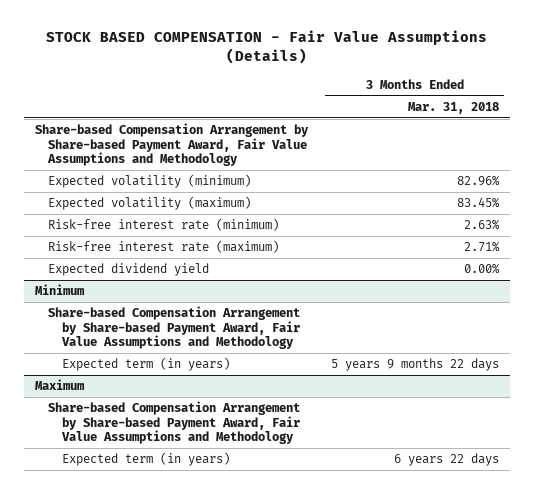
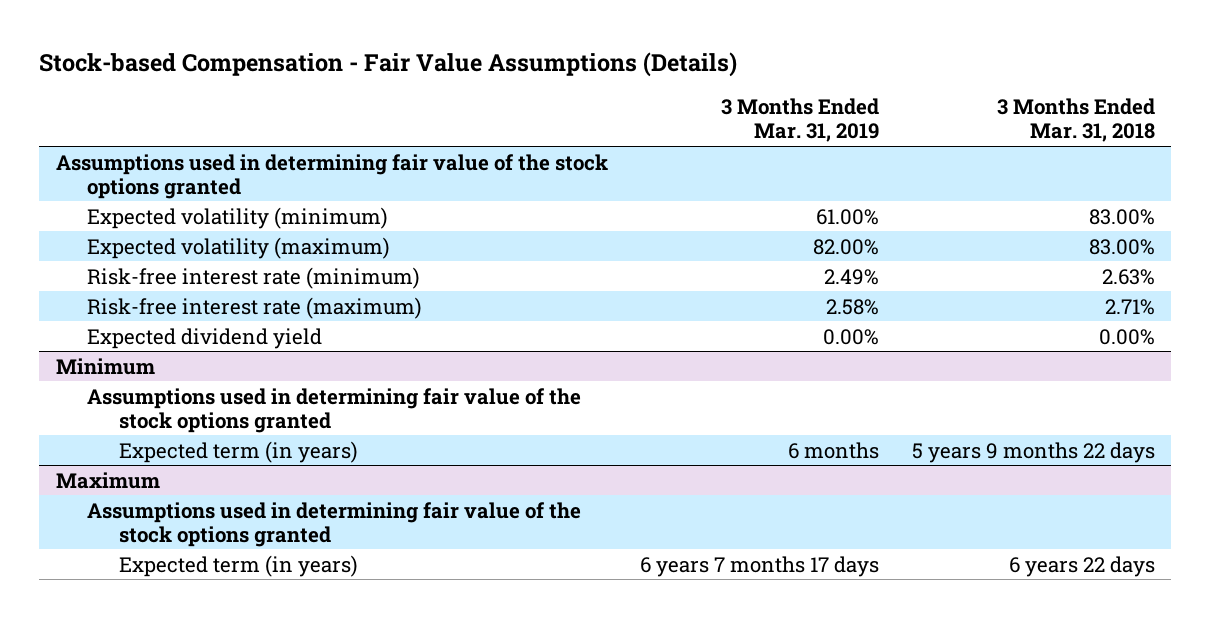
- STOCK BASED COMPENSATION - Fair Value Assumptions (Details)
+ Stock-based Compensation - Fair Value Assumptions (Details)
- | 3 Months Ended Mar. 31, 2018
+ | 3 Months Ended Mar. 31, 2019 | 3 Months Ended Mar. 31, 2018
- Share-based Compensation Arrangement by Share-based Payment Award, Fair Value Assumptions and Methodology
- Expected volatility (minimum) | 82.96%
- Expected volatility (maximum) | 83.45%
+ Assumptions used in determining fair value of the stock options granted
+ Expected volatility (minimum) | 61.00% | 83.00%
+ Expected volatility (maximum) | 82.00% | 83.00%
@ Minimum
- Share-based Compensation Arrangement by Share-based Payment Award, Fair Value Assumptions and Methodology
+ Assumptions used in determining fair value of the stock options granted
@ Maximum
- Share-based Compensation Arrangement by Share-based Payment Award, Fair Value Assumptions and Methodology
+ Assumptions used in determining fair value of the stock options granted

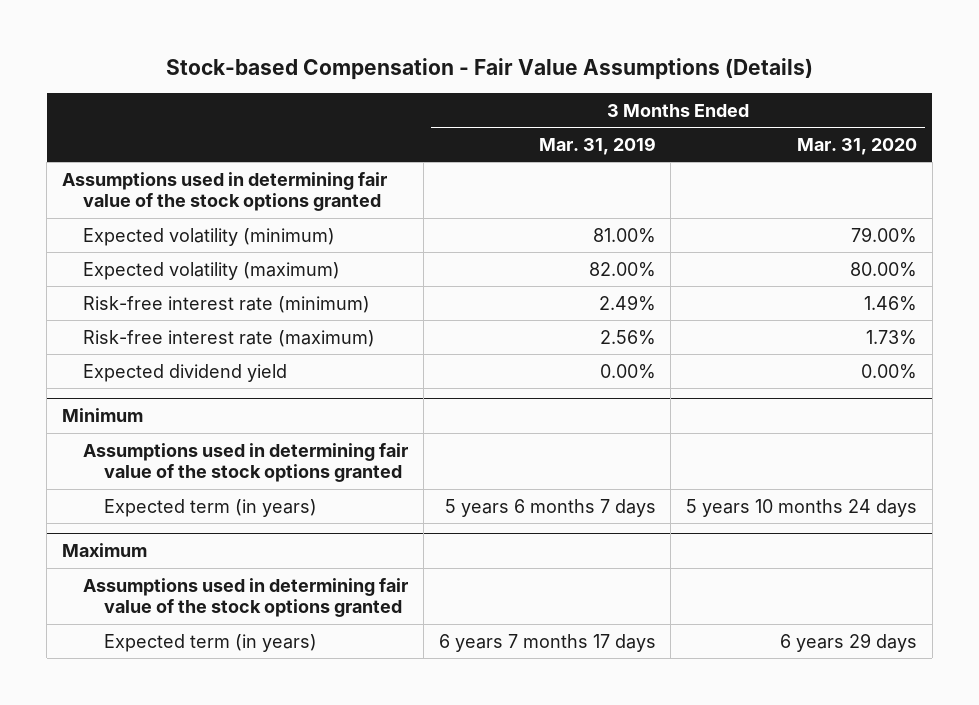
- | 3 Months Ended Mar. 31, 2019 | 3 Months Ended Mar. 31, 2018
+ | 3 Months Ended Mar. 31, 2019 | 3 Months Ended Mar. 31, 2020
- Expected volatility (minimum) | 61.00% | 83.00%
+ Expected volatility (minimum) | 81.00% | 79.00%
- Risk-free interest rate (maximum) | 2.58% | 2.71%
+ Risk-free interest rate (maximum) | 2.56% | 1.73%
@ Minimum
- Expected term (in years) | 6 months | 5 years 9 months 22 days
+ Expected term (in years) | 5 years 6 months 7 days | 5 years 10 months 24 days

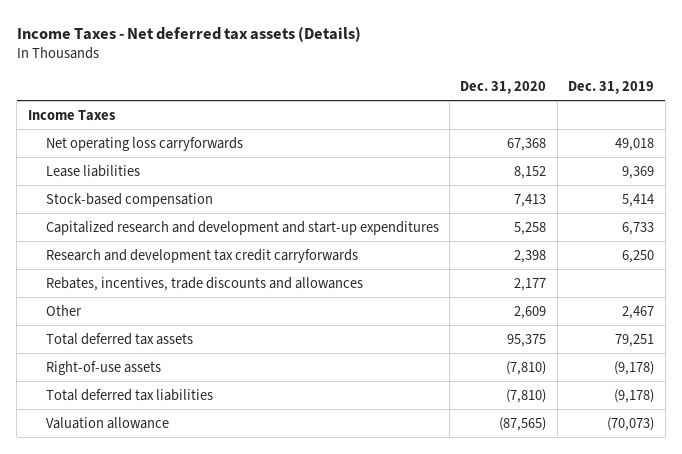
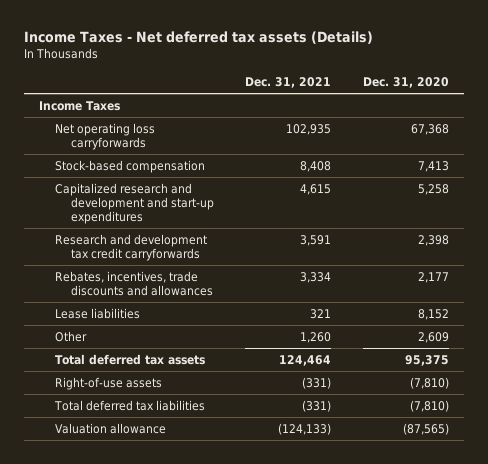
- | Dec. 31, 2020 | Dec. 31, 2019
+ | Dec. 31, 2021 | Dec. 31, 2020
moved down: Lease liabilities | 321 | 8,152

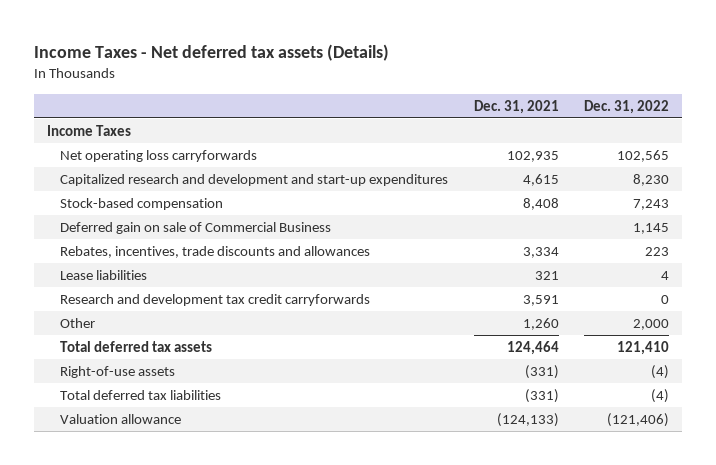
- | Dec. 31, 2021 | Dec. 31, 2020
+ | Dec. 31, 2021 | Dec. 31, 2022
moved down: Stock-based compensation | 8,408 | 7,243
+ Deferred gain on sale of Commercial Business | | 1,145
moved down: Research and development tax credit carryforwards | 3,591 | 0

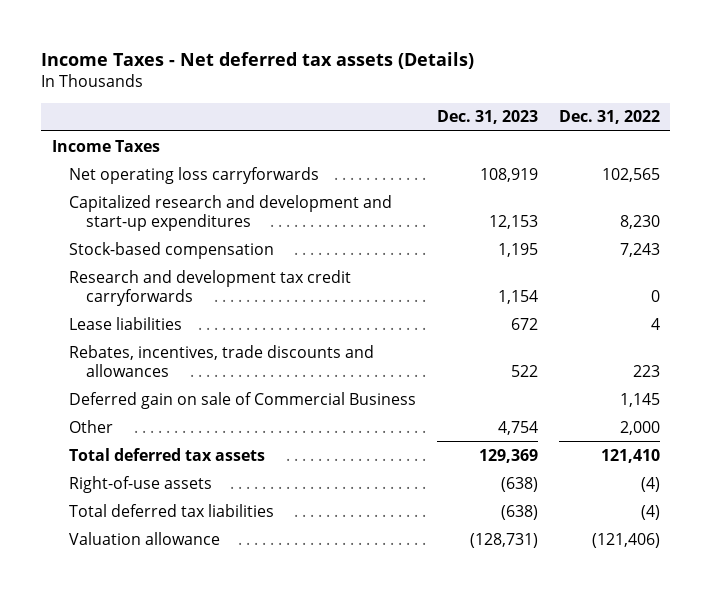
- | Dec. 31, 2021 | Dec. 31, 2022
+ | Dec. 31, 2023 | Dec. 31, 2022
moved down: Lease liabilities | 672 | 4
moved down: Rebates, incentives, trade discounts and allowances | 522 | 223
moved down: Deferred gain on sale of Commercial Business | | 1,145

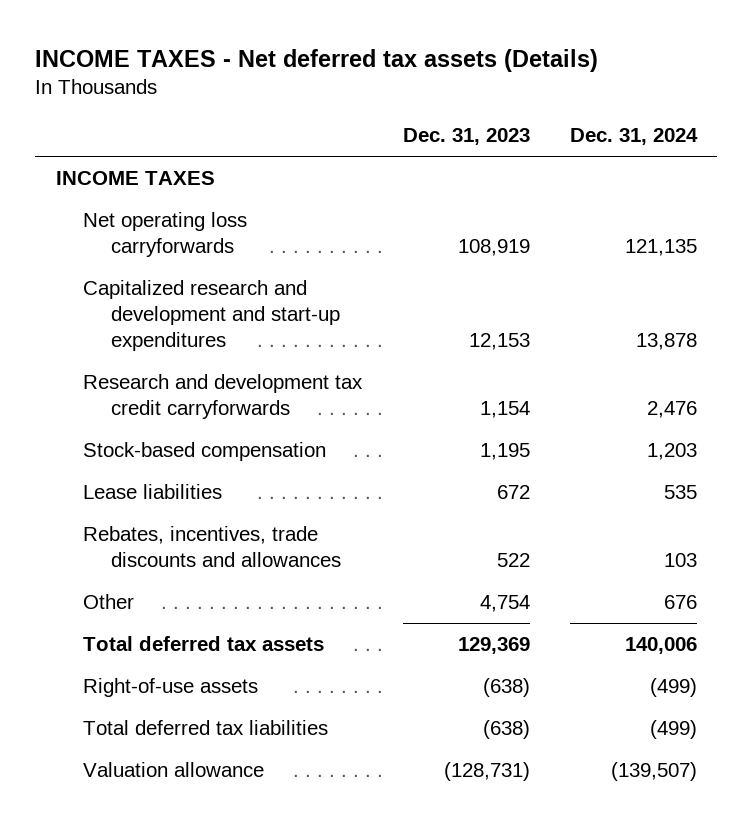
- Income Taxes - Net deferred tax assets (Details)
+ INCOME TAXES - Net deferred tax assets (Details)
- | Dec. 31, 2023 | Dec. 31, 2022
+ | Dec. 31, 2023 | Dec. 31, 2024
- Income Taxes
+ INCOME TAXES
moved down: Stock-based compensation | 1,195 | 1,203
- Deferred gain on sale of Commercial Business | | 1,145

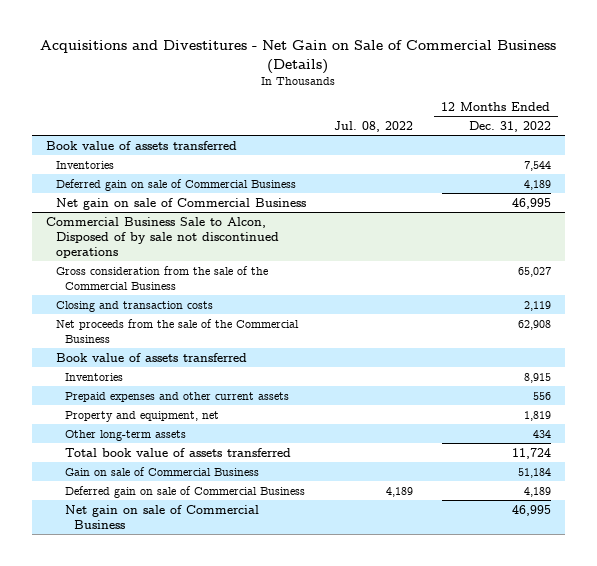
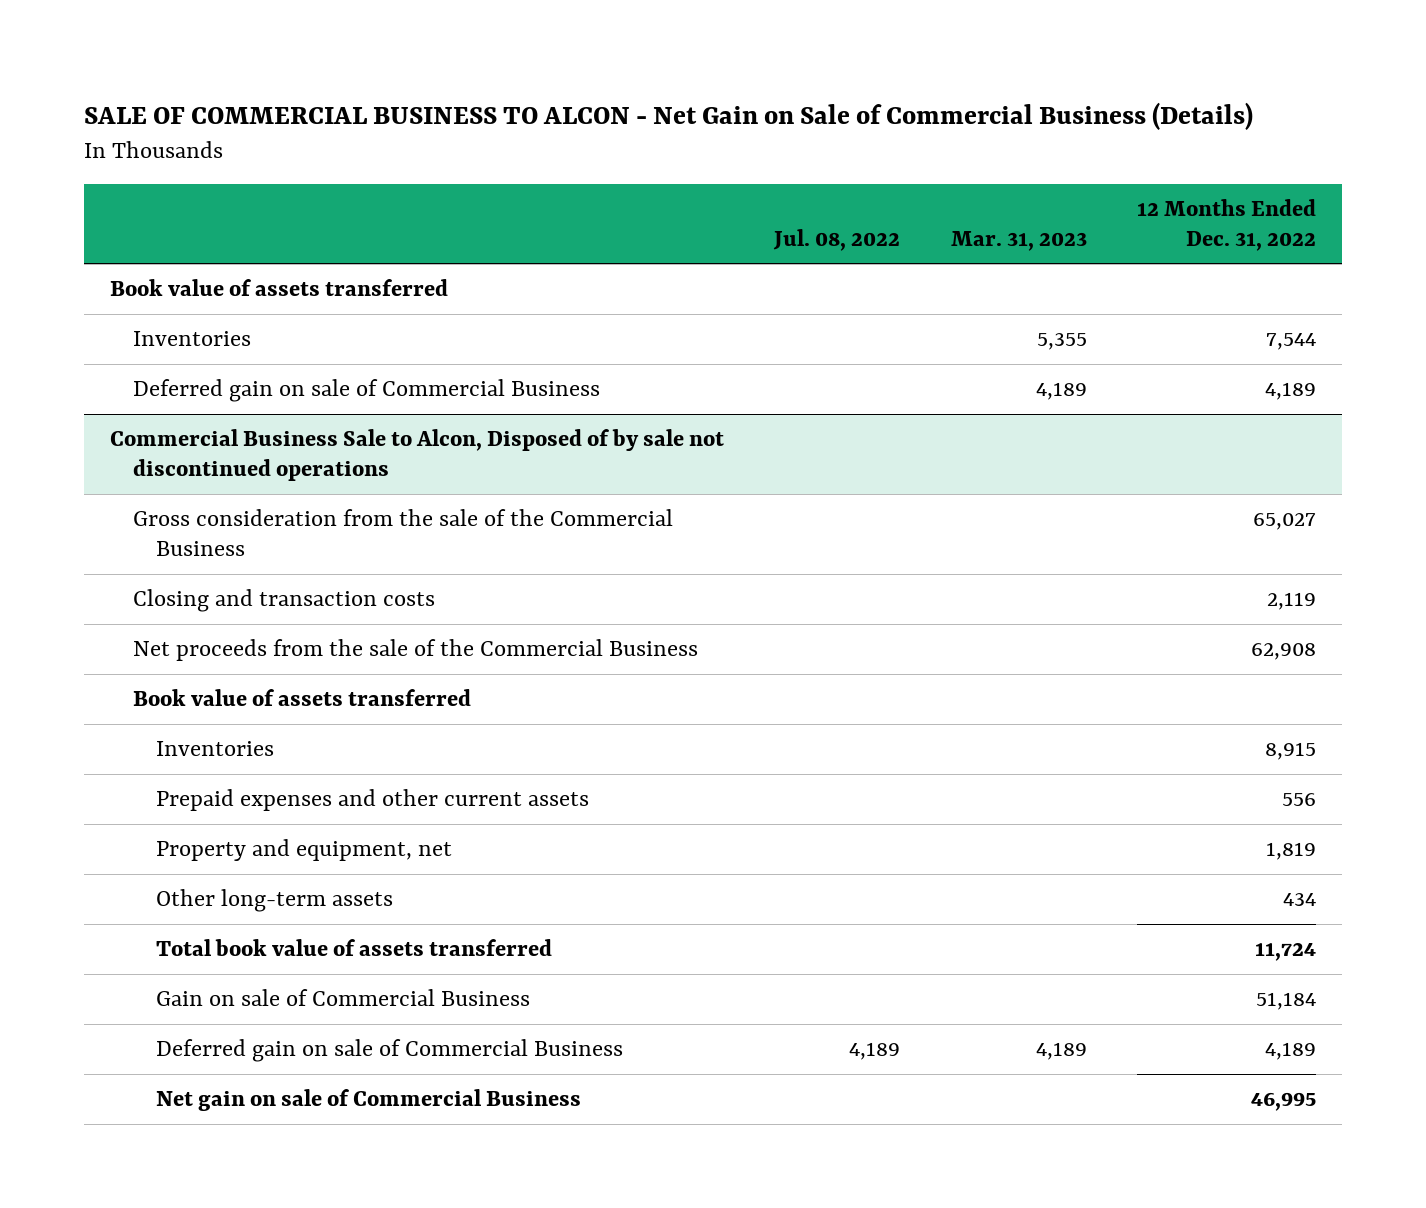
- Acquisitions and Divestitures - Net Gain on Sale of Commercial Business (Details)
+ SALE OF COMMERCIAL BUSINESS TO ALCON - Net Gain on Sale of Commercial Business (Details)
- | Jul. 08, 2022 | 12 Months Ended Dec. 31, 2022
+ | Jul. 08, 2022 | Mar. 31, 2023 | 12 Months Ended Dec. 31, 2022
- Net gain on sale of Commercial Business | | 46,995

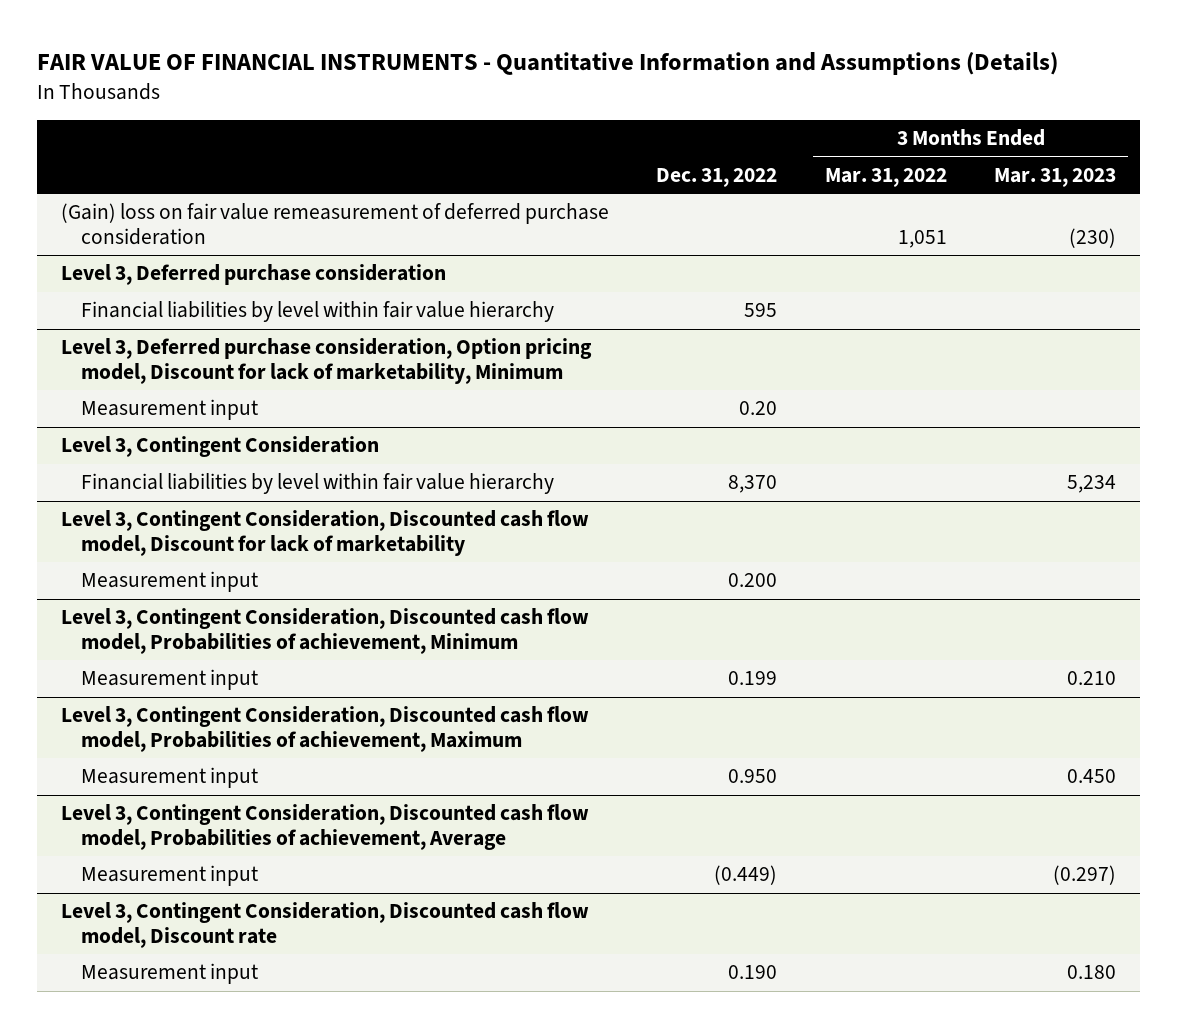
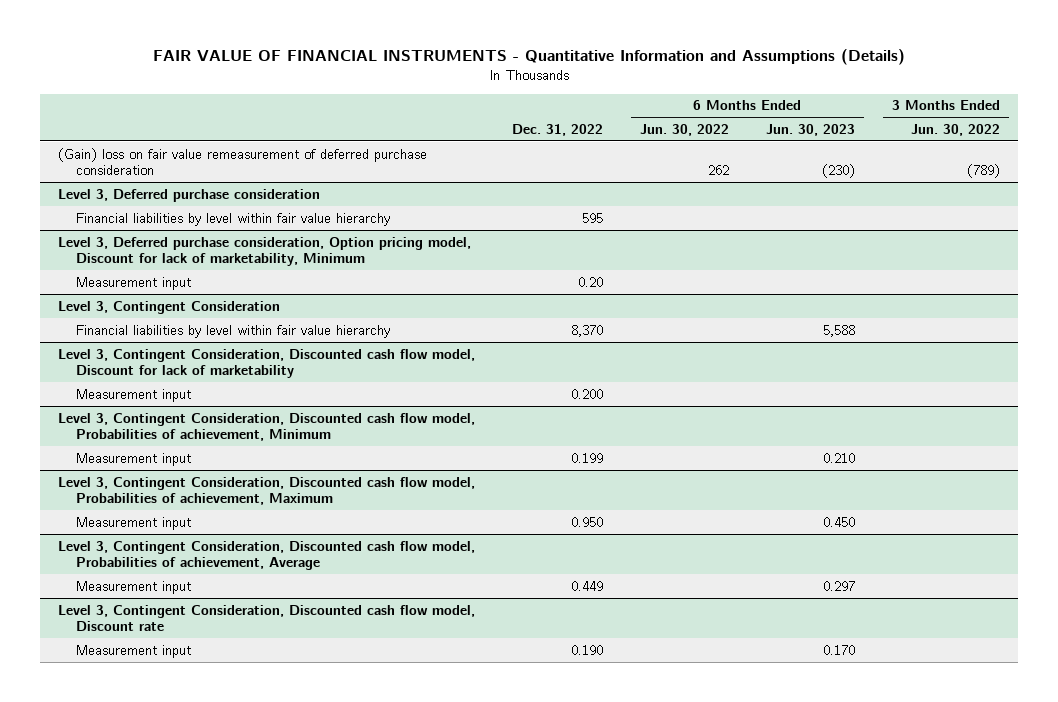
- | Dec. 31, 2022 | 3 Months Ended Mar. 31, 2022 | 3 Months Ended Mar. 31, 2023
+ | Dec. 31, 2022 | 6 Months Ended Jun. 30, 2022 | 6 Months Ended Jun. 30, 2023 | 3 Months Ended Jun. 30, 2022
@ Level 3, Contingent Consideration, Discounted cash flow model, Probabilities of achievement, Average
- Measurement input | (0.449) | | (0.297)
+ Measurement input | 0.449 | | 0.297 |

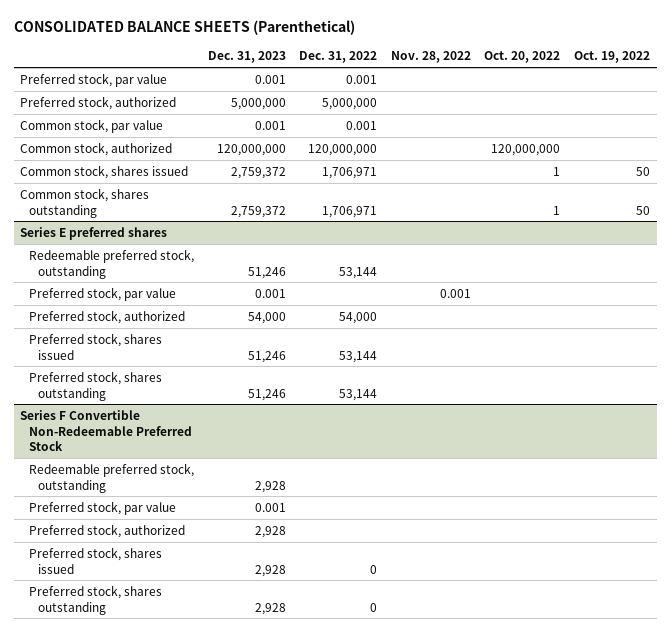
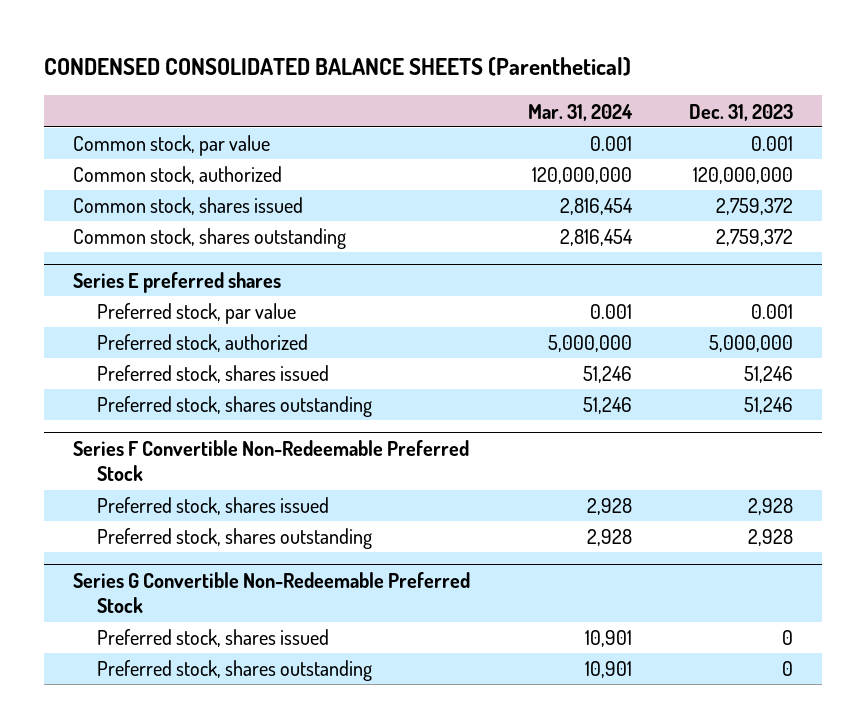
- CONSOLIDATED BALANCE SHEETS (Parenthetical)
+ CONDENSED CONSOLIDATED BALANCE SHEETS (Parenthetical)
- | Dec. 31, 2023 | Dec. 31, 2022 | Nov. 28, 2022 | Oct. 20, 2022 | Oct. 19, 2022
+ | Mar. 31, 2024 | Dec. 31, 2023
- Preferred stock, par value | 0.001 | 0.001 | | |
- Preferred stock, authorized | 5,000,000 | 5,000,000 | | |
@ Series E preferred shares
- Redeemable preferred stock, outstanding | 51,246 | 53,144 | | |
- Preferred stock, authorized | 54,000 | 54,000 | | |
+ Preferred stock, authorized | 5,000,000 | 5,000,000
@ Series F Convertible Non-Redeemable Preferred Stock
- Redeemable preferred stock, outstanding | 2,928 | | | |
- Preferred stock, par value | 0.001 | | | |
- Preferred stock, authorized | 2,928 | | | |
+ Series G Convertible Non-Redeemable Preferred Stock
+ Preferred stock, shares issued | 10,901 | 0
+ Preferred stock, shares outstanding | 10,901 | 0

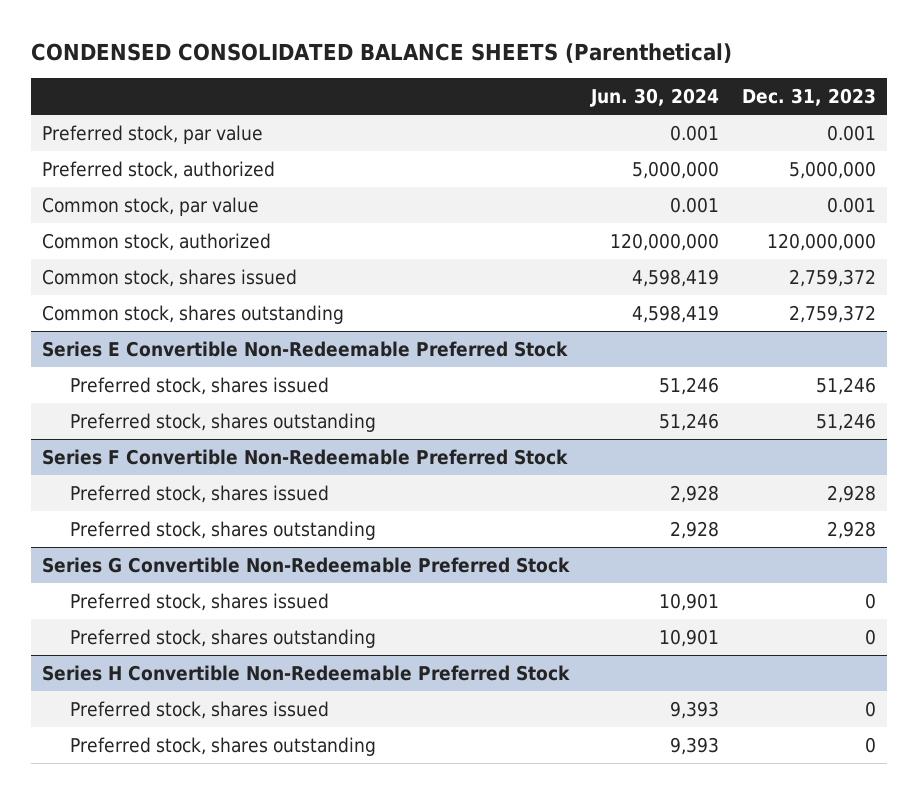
- | Mar. 31, 2024 | Dec. 31, 2023
+ | Jun. 30, 2024 | Dec. 31, 2023
+ Preferred stock, par value | 0.001 | 0.001
+ Preferred stock, authorized | 5,000,000 | 5,000,000
- Series E preferred shares
- Preferred stock, par value | 0.001 | 0.001
- Preferred stock, authorized | 5,000,000 | 5,000,000
+ Series E Convertible Non-Redeemable Preferred Stock
+ Series H Convertible Non-Redeemable Preferred Stock
+ Preferred stock, shares issued | 9,393 | 0
+ Preferred stock, shares outstanding | 9,393 | 0

